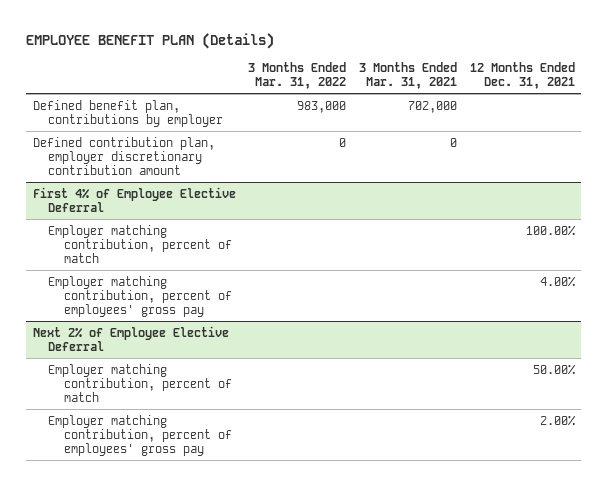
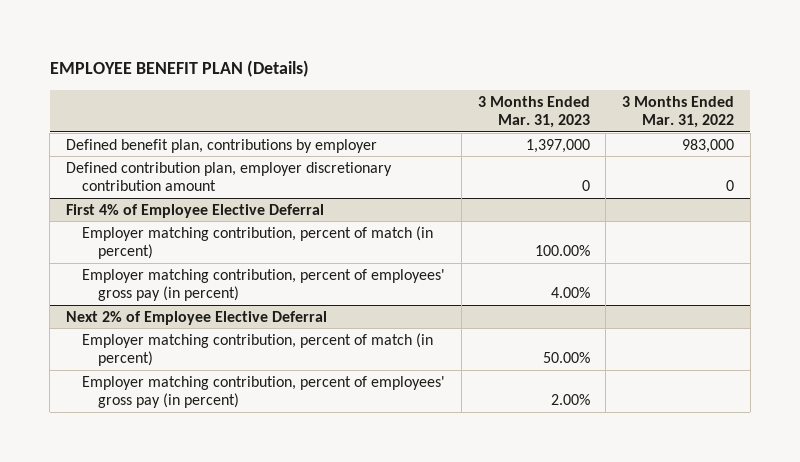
- | 3 Months Ended Mar. 31, 2022 | 3 Months Ended Mar. 31, 2021 | 12 Months Ended Dec. 31, 2021
+ | 3 Months Ended Mar. 31, 2023 | 3 Months Ended Mar. 31, 2022
@ First 4% of Employee Elective Deferral
- Employer matching contribution, percent of match | | | 100.00%
- Employer matching contribution, percent of employees' gross pay | | | 4.00%
+ Employer matching contribution, percent of match (in percent) | 100.00% |
+ Employer matching contribution, percent of employees' gross pay (in percent) | 4.00% |
@ Next 2% of Employee Elective Deferral
- Employer matching contribution, percent of match | | | 50.00%
- Employer matching contribution, percent of employees' gross pay | | | 2.00%
+ Employer matching contribution, percent of match (in percent) | 50.00% |
+ Employer matching contribution, percent of employees' gross pay (in percent) | 2.00% |

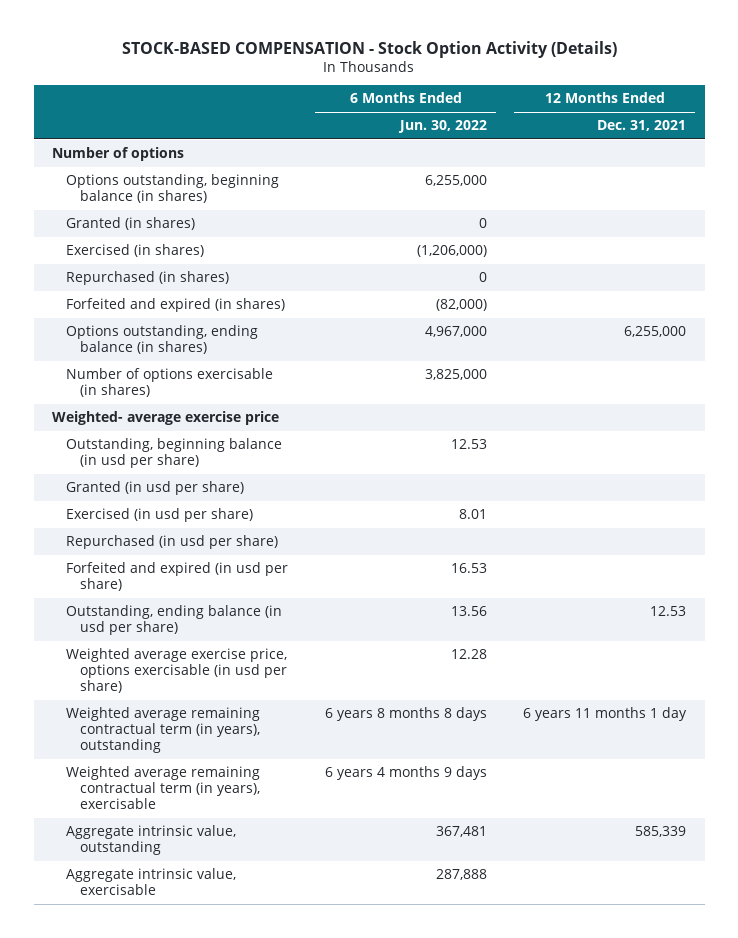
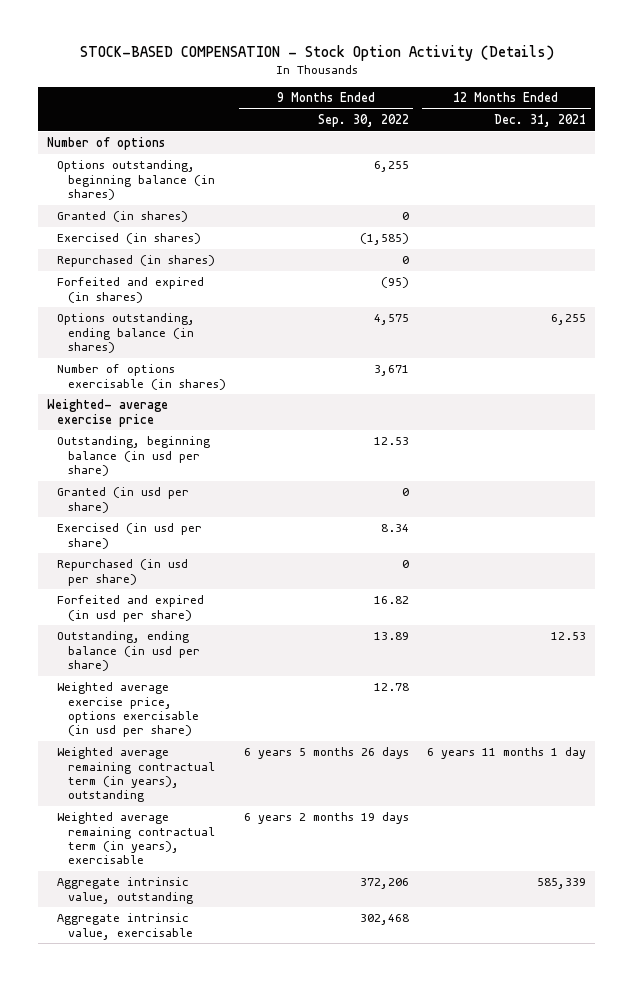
- | 6 Months Ended Jun. 30, 2022 | 12 Months Ended Dec. 31, 2021
+ | 9 Months Ended Sep. 30, 2022 | 12 Months Ended Dec. 31, 2021
- Options outstanding, ending balance (in shares) | 4,967,000 | 6,255,000
+ Options outstanding, ending balance (in shares) | 4,575 | 6,255

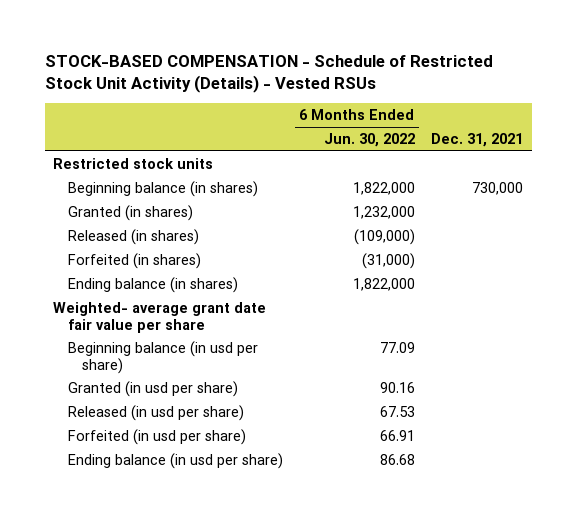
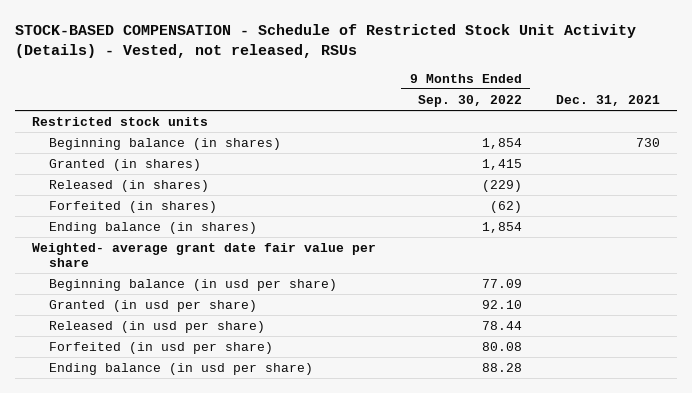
- STOCK-BASED COMPENSATION - Schedule of Restricted Stock Unit Activity (Details) - Vested RSUs
+ STOCK-BASED COMPENSATION - Schedule of Restricted Stock Unit Activity (Details) - Vested, not released, RSUs
- | 6 Months Ended Jun. 30, 2022 | Dec. 31, 2021
+ | 9 Months Ended Sep. 30, 2022 | Dec. 31, 2021
- Beginning balance (in shares) | 1,822,000 | 730,000
+ Beginning balance (in shares) | 1,854 | 730

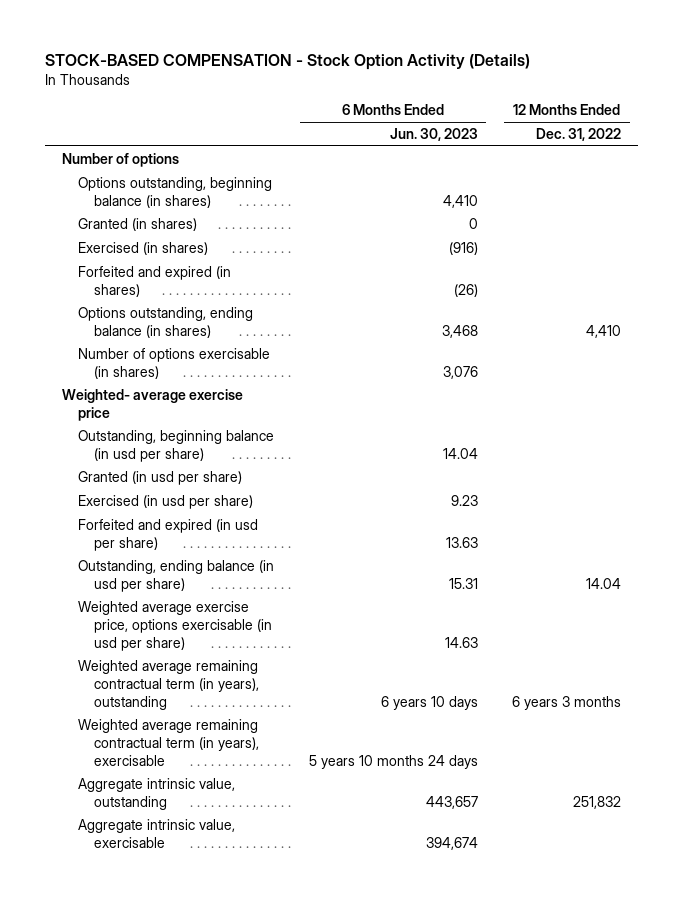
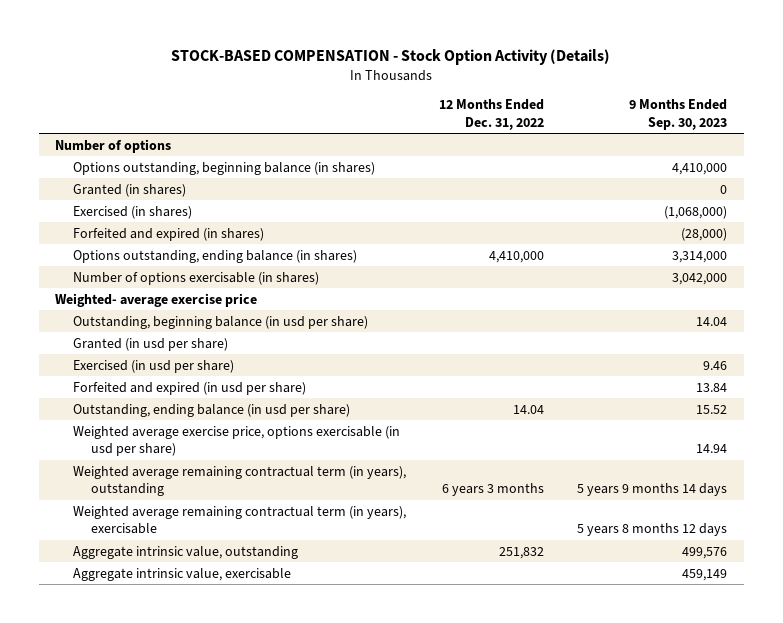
- | 6 Months Ended Jun. 30, 2023 | 12 Months Ended Dec. 31, 2022
+ | 12 Months Ended Dec. 31, 2022 | 9 Months Ended Sep. 30, 2023
- Options outstanding, ending balance (in shares) | 3,468 | 4,410
+ Options outstanding, ending balance (in shares) | 4,410,000 | 3,314,000

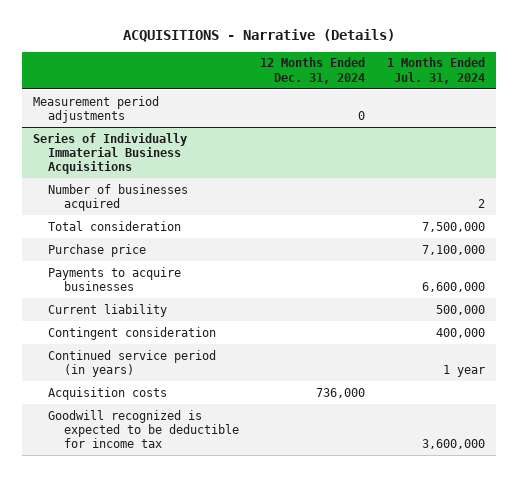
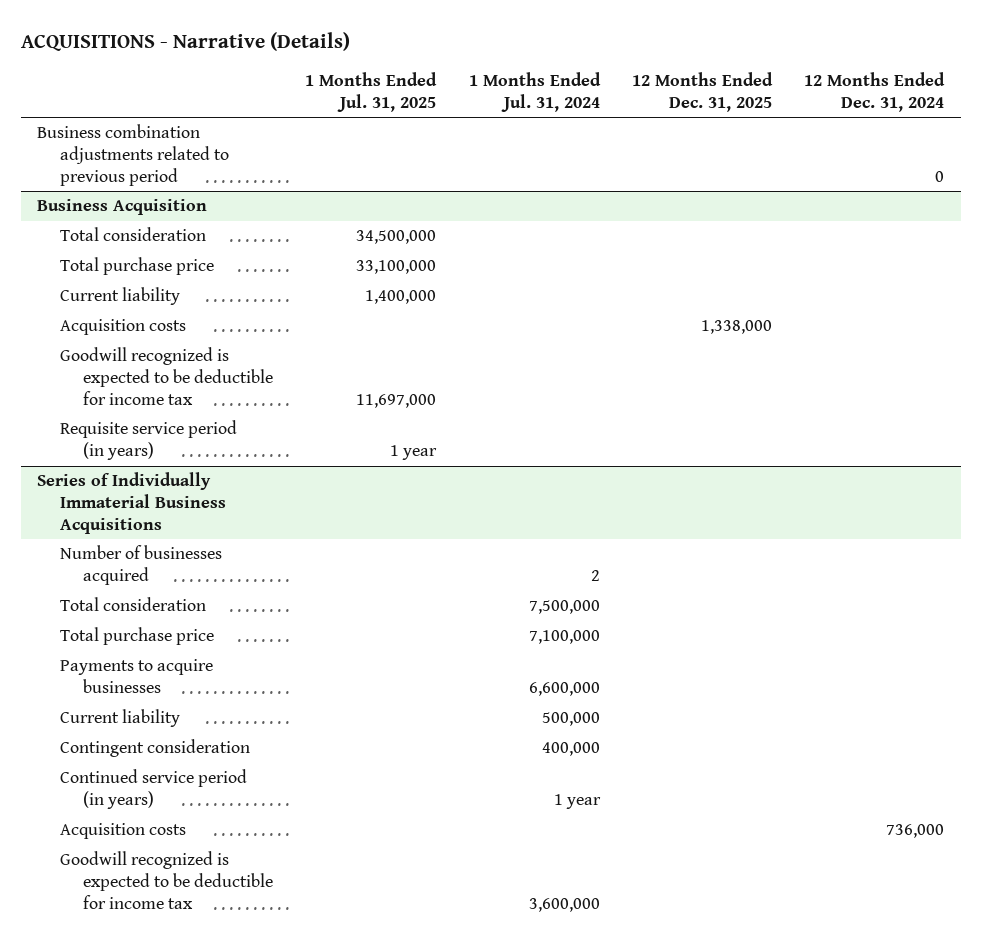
- | 12 Months Ended Dec. 31, 2024 | 1 Months Ended Jul. 31, 2024
+ | 1 Months Ended Jul. 31, 2025 | 1 Months Ended Jul. 31, 2024 | 12 Months Ended Dec. 31, 2025 | 12 Months Ended Dec. 31, 2024
- Measurement period adjustments | 0 |
+ Business combination adjustments related to previous period | | | | 0
+ Business Acquisition
+ Total consideration | 34,500,000 | | |
+ Total purchase price | 33,100,000 | | |
+ Current liability | 1,400,000 | | |
+ Acquisition costs | | | 1,338,000 |
+ Goodwill recognized is expected to be deductible for income tax | 11,697,000 | | |
+ Requisite service period (in years) | 1 year | | |
@ Series of Individually Immaterial Business Acquisitions
- Purchase price | | 7,100,000
+ Total purchase price | | 7,100,000 | |

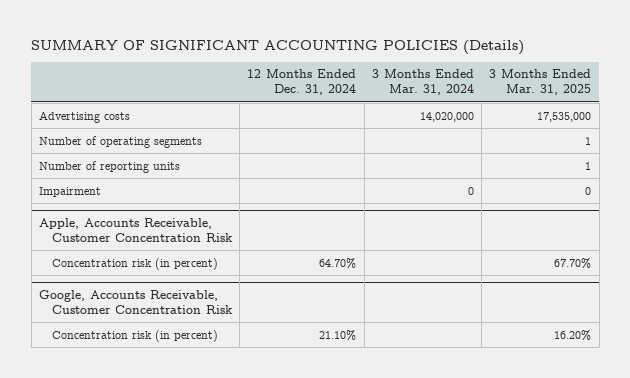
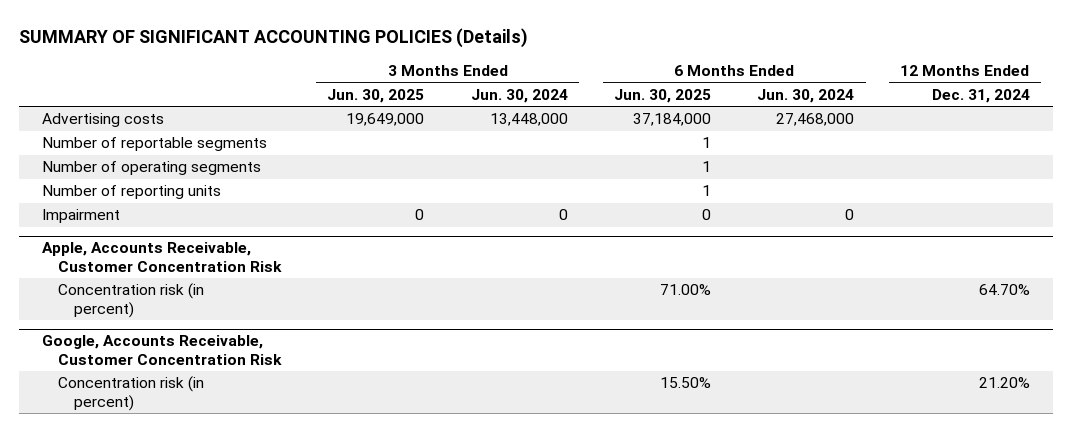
- | 12 Months Ended Dec. 31, 2024 | 3 Months Ended Mar. 31, 2024 | 3 Months Ended Mar. 31, 2025
+ | 3 Months Ended Jun. 30, 2025 | 3 Months Ended Jun. 30, 2024 | 6 Months Ended Jun. 30, 2025 | 6 Months Ended Jun. 30, 2024 | 12 Months Ended Dec. 31, 2024
+ Number of reportable segments | | | 1 | |
@ Google, Accounts Receivable, Customer Concentration Risk
- Concentration risk (in percent) | 21.10% | | 16.20%
+ Concentration risk (in percent) | | | 15.50% | | 21.20%

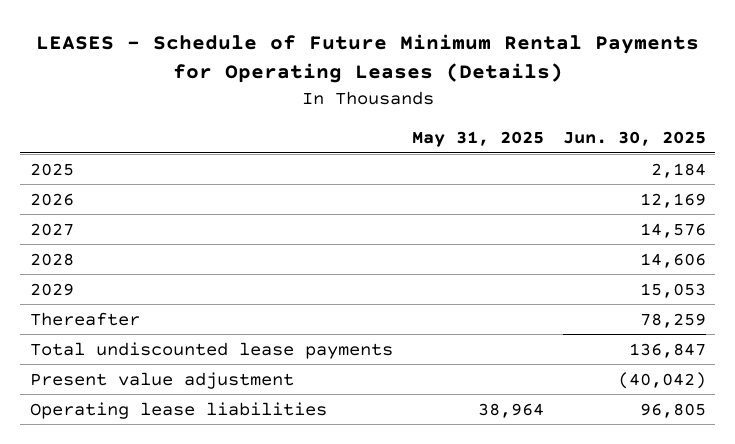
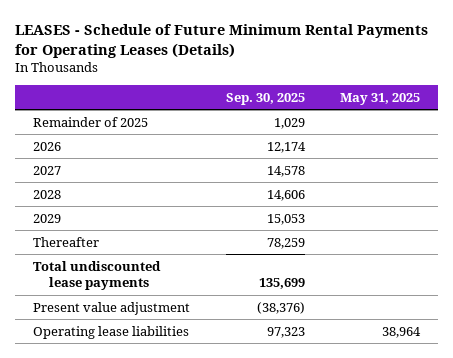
- | May 31, 2025 | Jun. 30, 2025
+ | Sep. 30, 2025 | May 31, 2025
- 2025 | | 2,184
+ Remainder of 2025 | 1,029 |

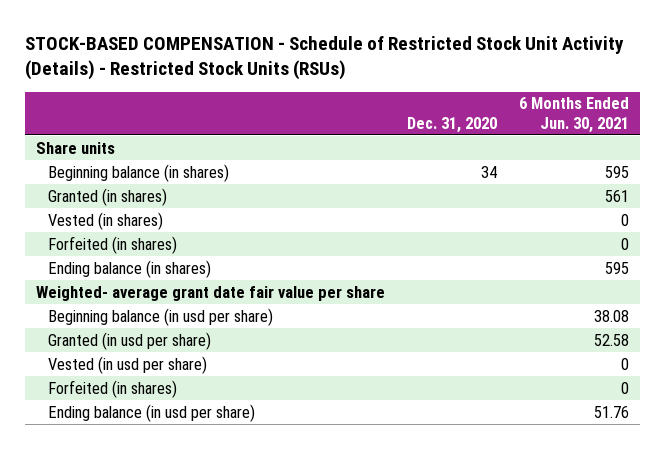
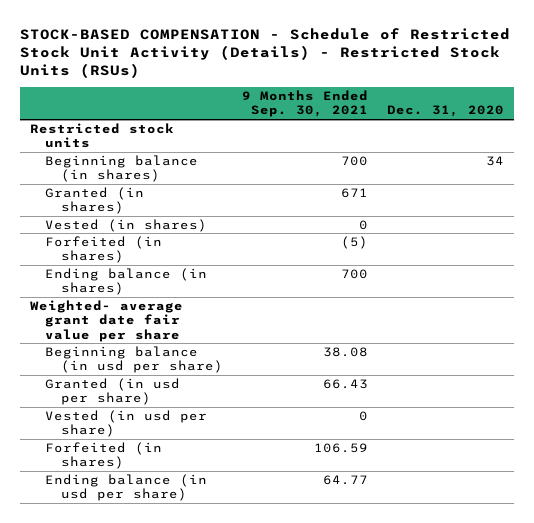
- | Dec. 31, 2020 | 6 Months Ended Jun. 30, 2021
+ | 9 Months Ended Sep. 30, 2021 | Dec. 31, 2020
- Share units
+ Restricted stock units

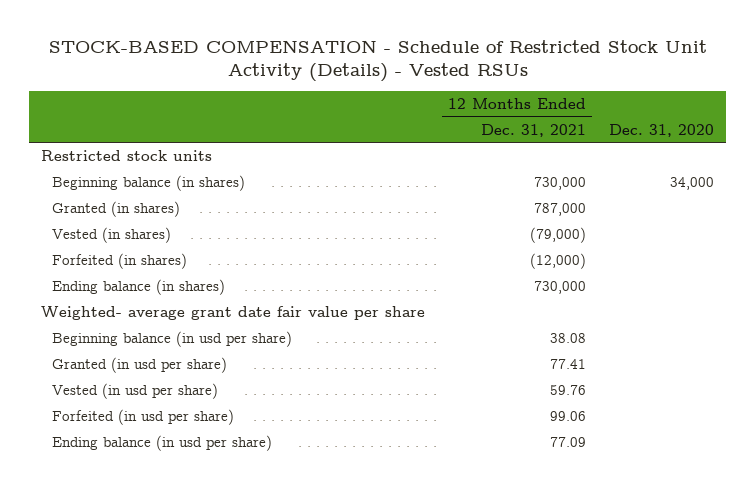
- STOCK-BASED COMPENSATION - Schedule of Restricted Stock Unit Activity (Details) - Restricted Stock Units (RSUs)
+ STOCK-BASED COMPENSATION - Schedule of Restricted Stock Unit Activity (Details) - Vested RSUs
- | 9 Months Ended Sep. 30, 2021 | Dec. 31, 2020
+ | 12 Months Ended Dec. 31, 2021 | Dec. 31, 2020
- Beginning balance (in shares) | 700 | 34
+ Beginning balance (in shares) | 730,000 | 34,000
- Forfeited (in shares) | 106.59 |
+ Forfeited (in usd per share) | 99.06 |

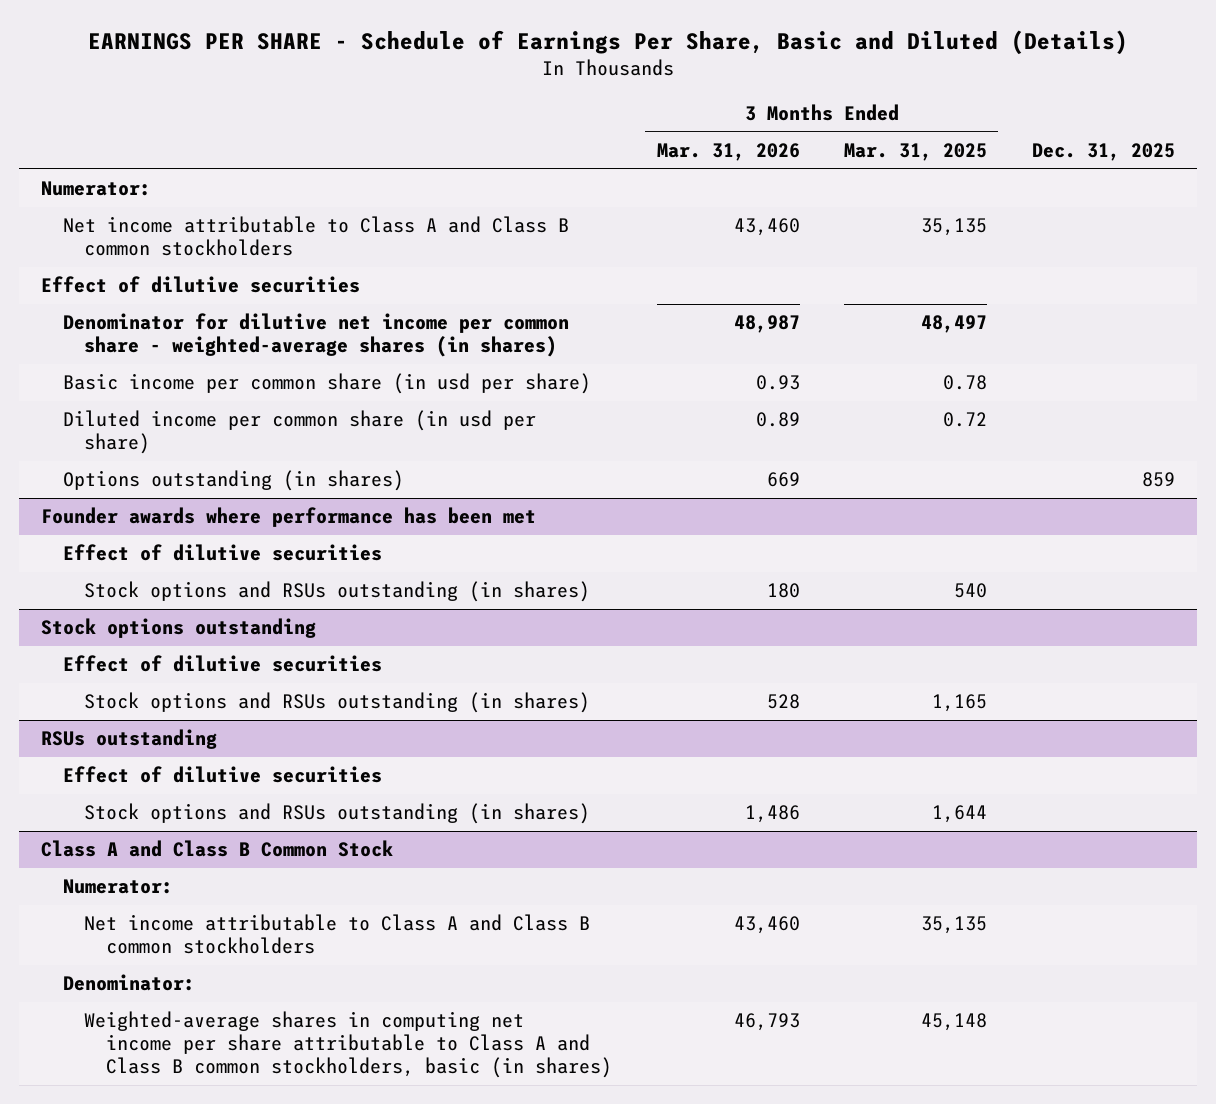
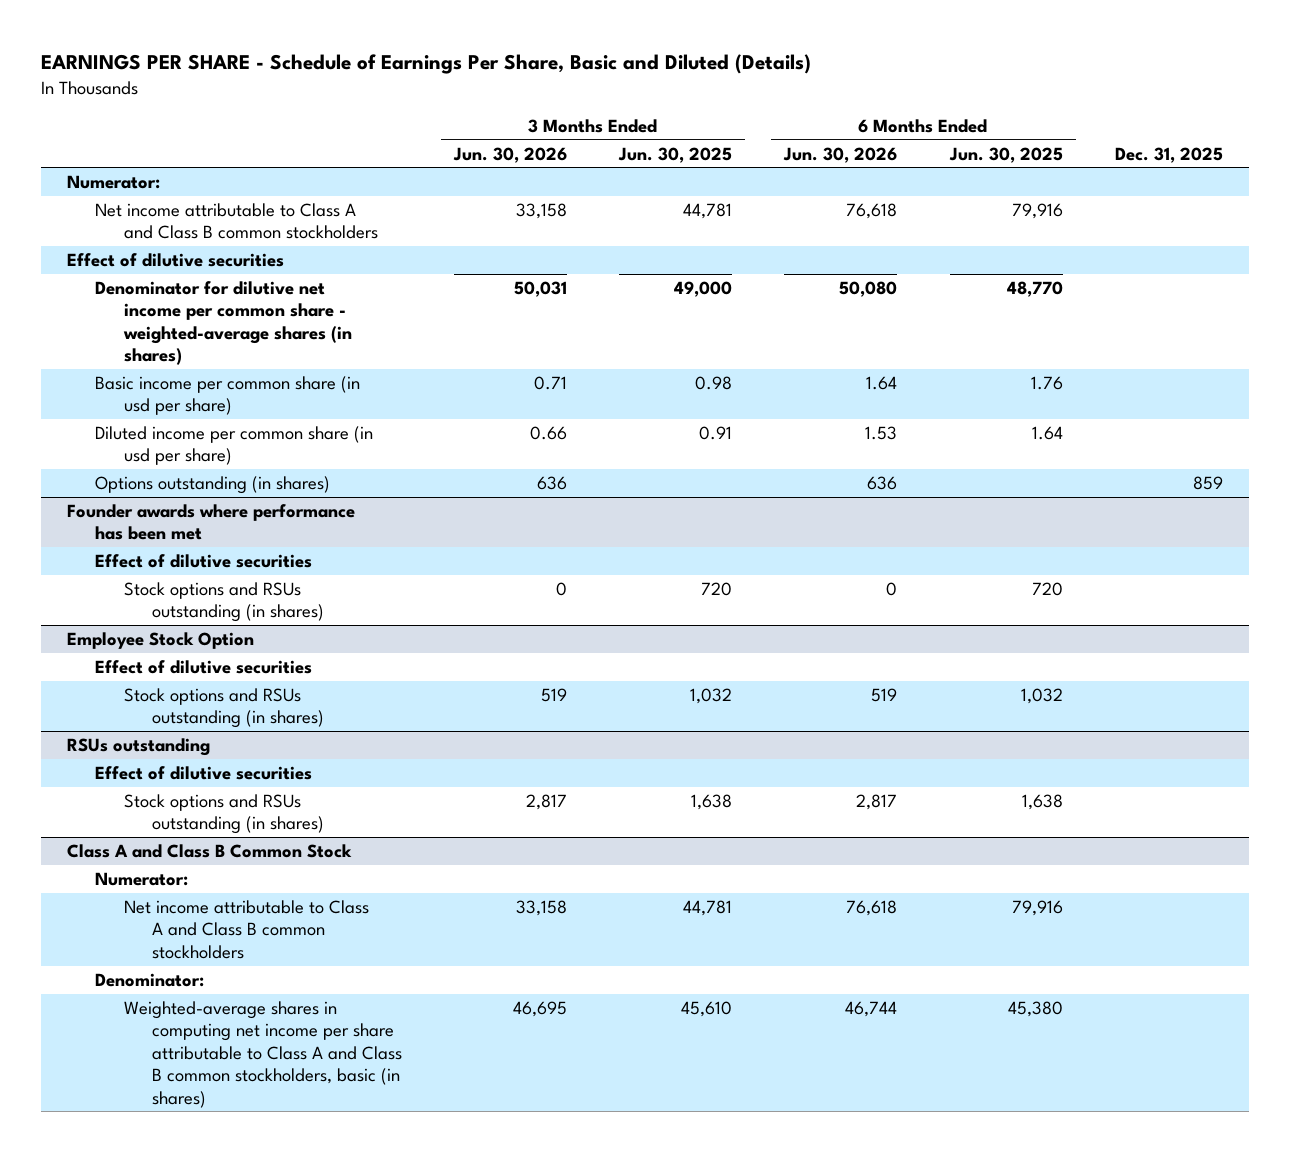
- | 3 Months Ended Mar. 31, 2026 | 3 Months Ended Mar. 31, 2025 | Dec. 31, 2025
+ | 3 Months Ended Jun. 30, 2026 | 3 Months Ended Jun. 30, 2025 | 6 Months Ended Jun. 30, 2026 | 6 Months Ended Jun. 30, 2025 | Dec. 31, 2025
- Stock options outstanding
+ Employee Stock Option

